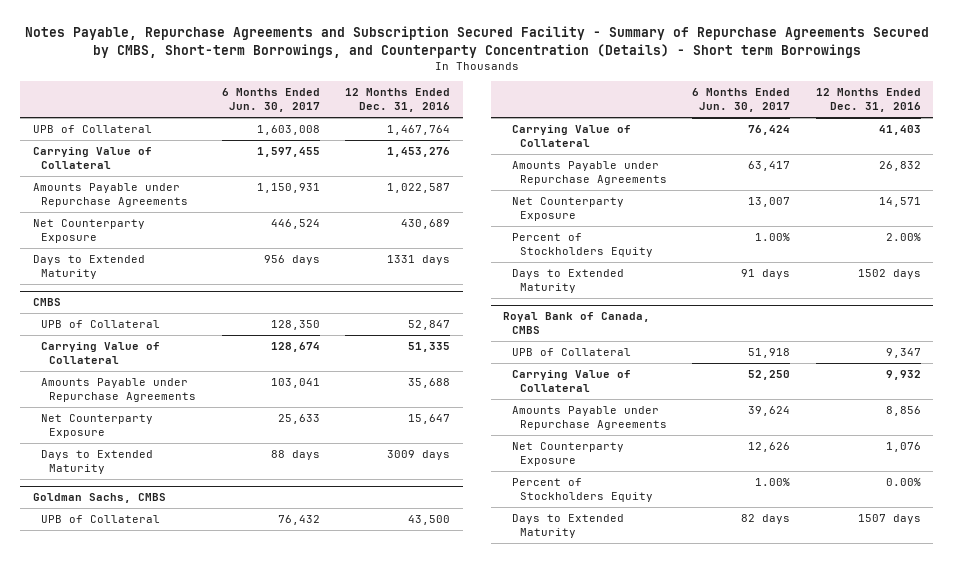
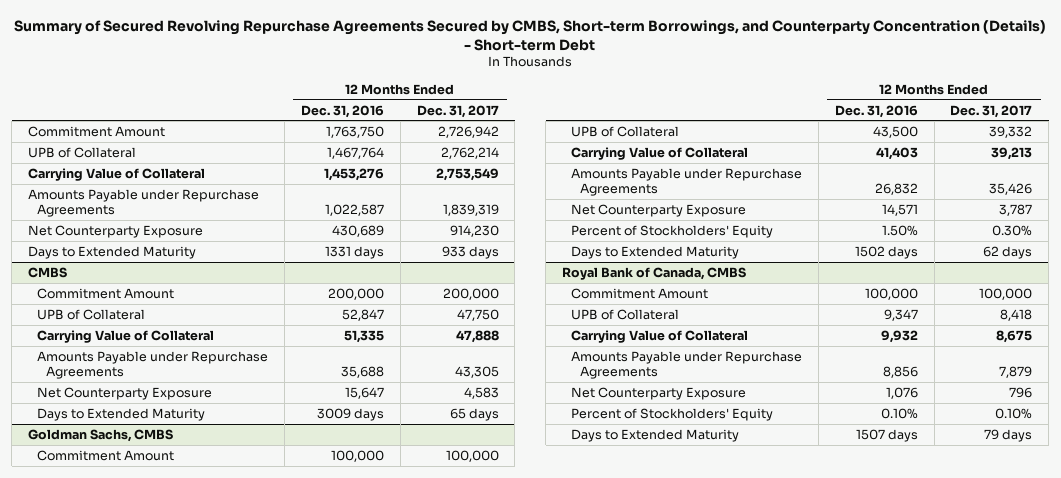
- Notes Payable, Repurchase Agreements and Subscription Secured Facility - Summary of Repurchase Agreements Secured by CMBS, Short-term Borrowings, and Counterparty Concentration (Details) - Short term Borrowings
+ Summary of Secured Revolving Repurchase Agreements Secured by CMBS, Short-term Borrowings, and Counterparty Concentration (Details) - Short-term Debt
- | 6 Months Ended Jun. 30, 2017 | 12 Months Ended Dec. 31, 2016
+ | 12 Months Ended Dec. 31, 2016 | 12 Months Ended Dec. 31, 2017
+ Commitment Amount | 1,763,750 | 2,726,942
@ CMBS
+ Commitment Amount | 200,000 | 200,000
@ Goldman Sachs, CMBS
+ Commitment Amount | 100,000 | 100,000
- Percent of Stockholders Equity | 1.00% | 2.00%
+ Percent of Stockholders' Equity | 1.50% | 0.30%
@ Royal Bank of Canada, CMBS
+ Commitment Amount | 100,000 | 100,000
- Percent of Stockholders Equity | 1.00% | 0.00%
+ Percent of Stockholders' Equity | 0.10% | 0.10%

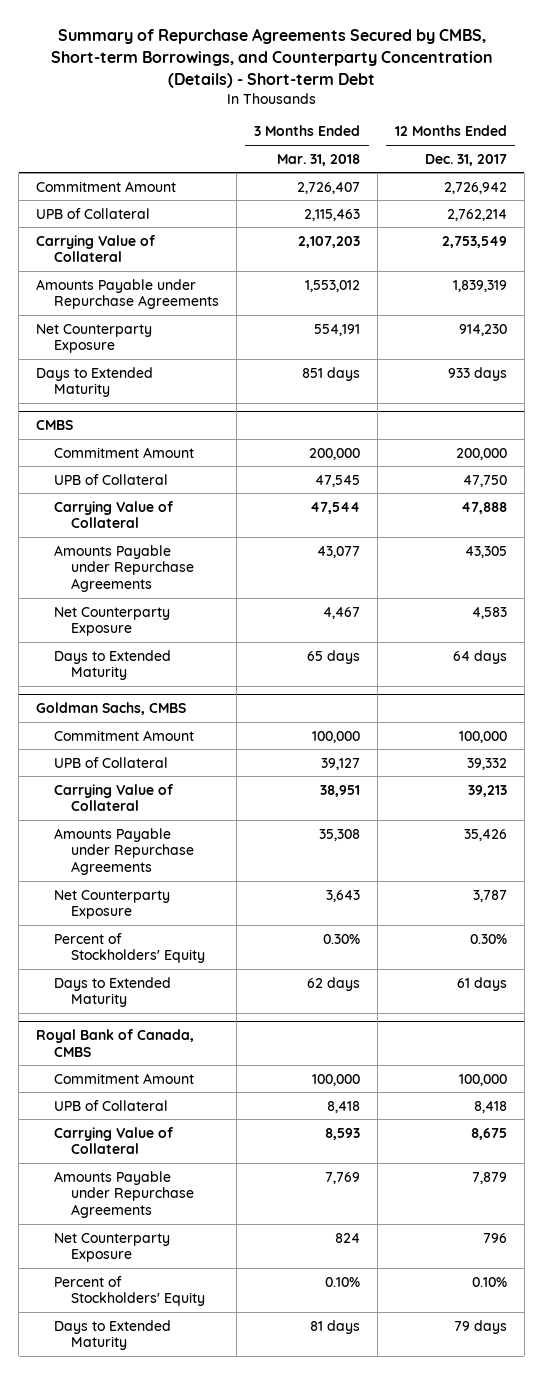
- Summary of Secured Revolving Repurchase Agreements Secured by CMBS, Short-term Borrowings, and Counterparty Concentration (Details) - Short-term Debt
+ Summary of Repurchase Agreements Secured by CMBS, Short-term Borrowings, and Counterparty Concentration (Details) - Short-term Debt
- | 12 Months Ended Dec. 31, 2016 | 12 Months Ended Dec. 31, 2017
+ | 3 Months Ended Mar. 31, 2018 | 12 Months Ended Dec. 31, 2017
@ CMBS
- Days to Extended Maturity | 3009 days | 65 days
+ Days to Extended Maturity | 65 days | 64 days
@ Goldman Sachs, CMBS
- Days to Extended Maturity | 1502 days | 62 days
+ Days to Extended Maturity | 62 days | 61 days

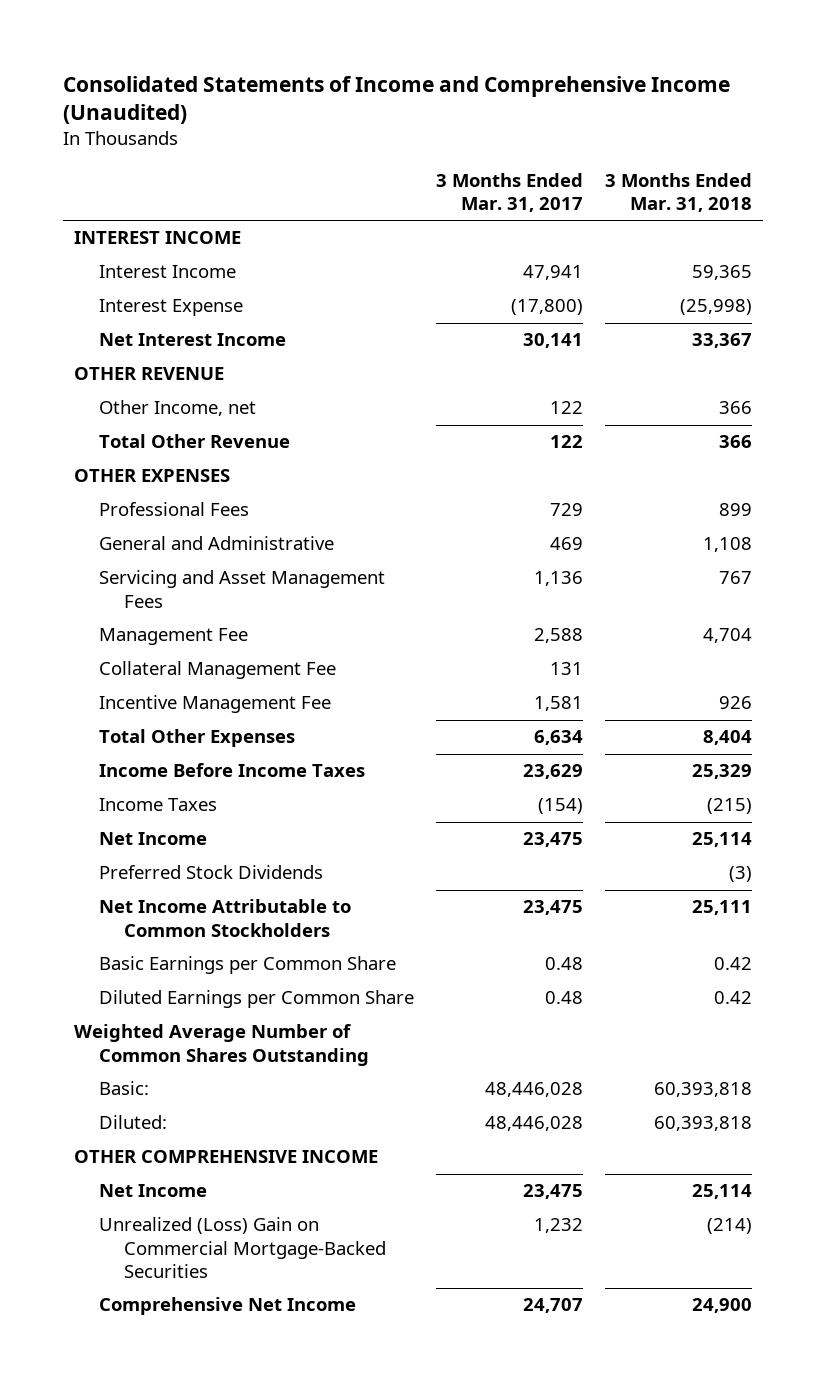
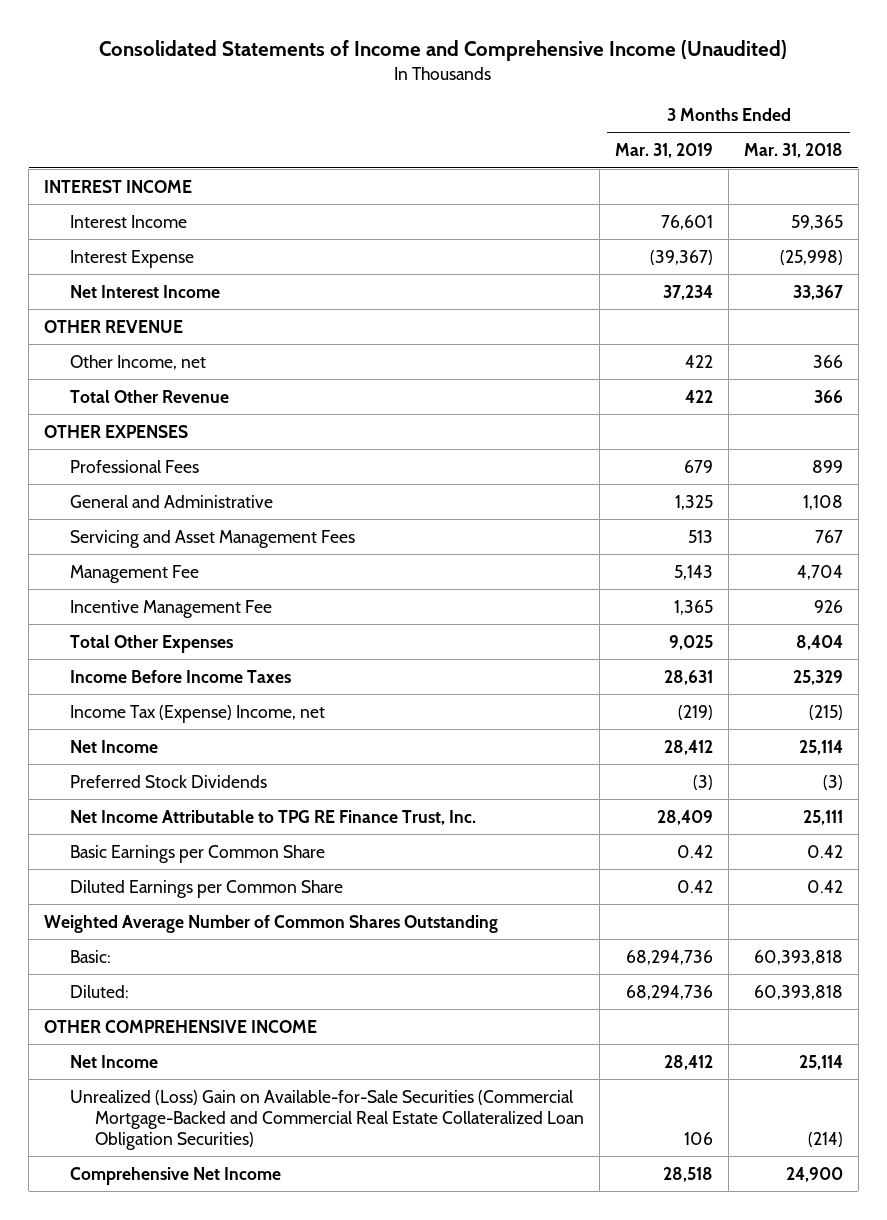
- | 3 Months Ended Mar. 31, 2017 | 3 Months Ended Mar. 31, 2018
+ | 3 Months Ended Mar. 31, 2019 | 3 Months Ended Mar. 31, 2018
- Collateral Management Fee | 131 |
- Income Taxes | (154) | (215)
+ Income Tax (Expense) Income, net | (219) | (215)
- Net Income Attributable to Common Stockholders | 23,475 | 25,111
+ Net Income Attributable to TPG RE Finance Trust, Inc. | 28,409 | 25,111
- Unrealized (Loss) Gain on Commercial Mortgage-Backed Securities | 1,232 | (214)
+ Unrealized (Loss) Gain on Available-for-Sale Securities (Commercial Mortgage-Backed and Commercial Real Estate Collateralized Loan Obligation Securities) | 106 | (214)

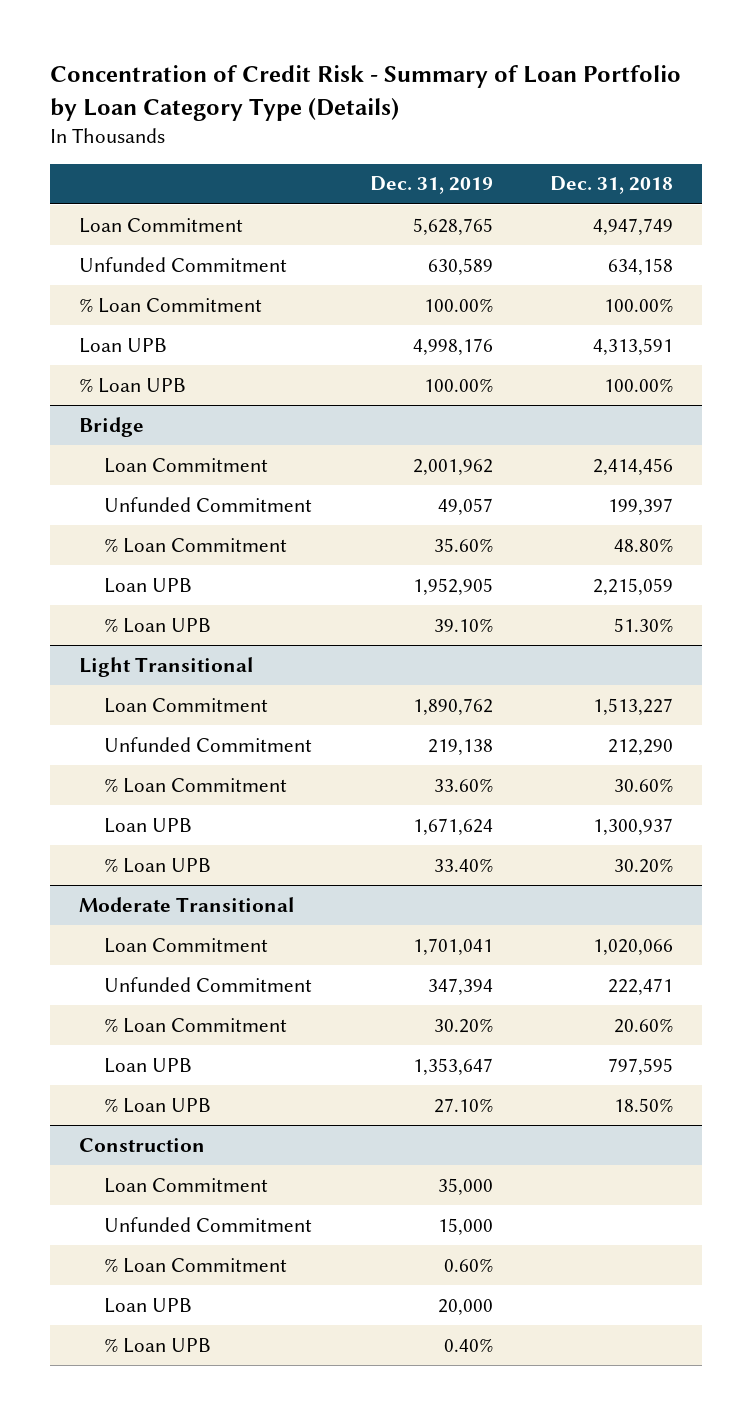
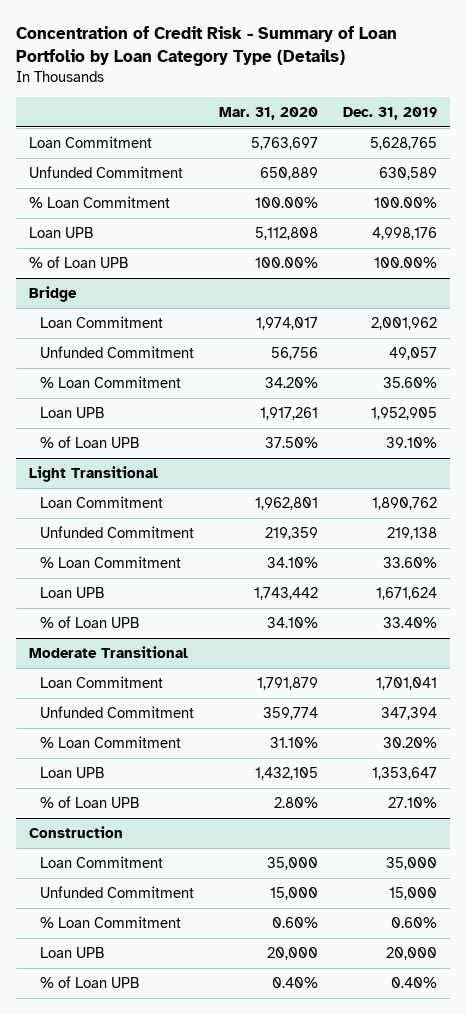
- | Dec. 31, 2019 | Dec. 31, 2018
+ | Mar. 31, 2020 | Dec. 31, 2019
- % Loan UPB | 100.00% | 100.00%
+ % of Loan UPB | 100.00% | 100.00%
@ Bridge
- % Loan UPB | 39.10% | 51.30%
+ % of Loan UPB | 37.50% | 39.10%
@ Light Transitional
- % Loan UPB | 33.40% | 30.20%
+ % of Loan UPB | 34.10% | 33.40%
@ Moderate Transitional
- % Loan UPB | 27.10% | 18.50%
+ % of Loan UPB | 2.80% | 27.10%
@ Construction
- % Loan UPB | 0.40% |
+ % of Loan UPB | 0.40% | 0.40%

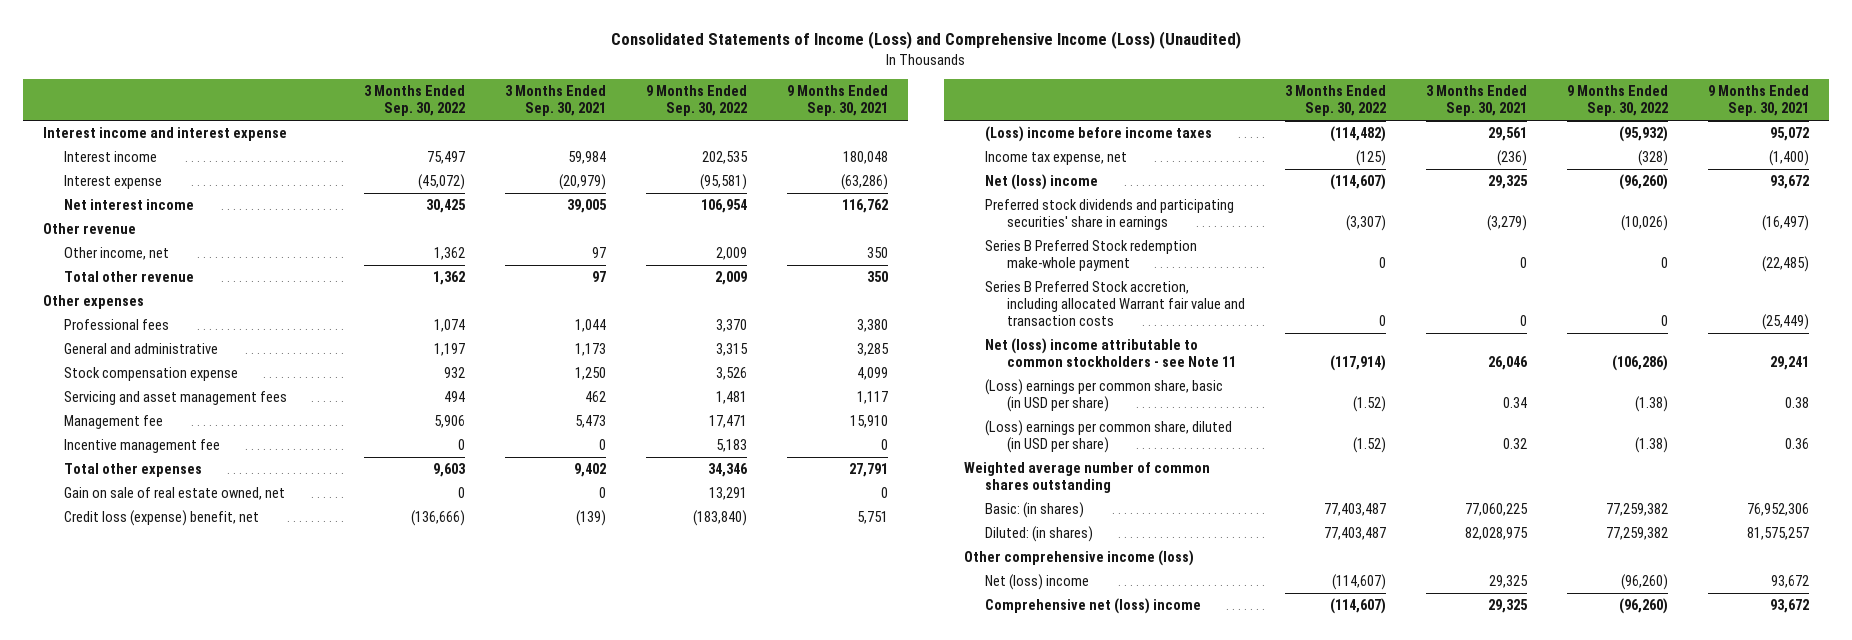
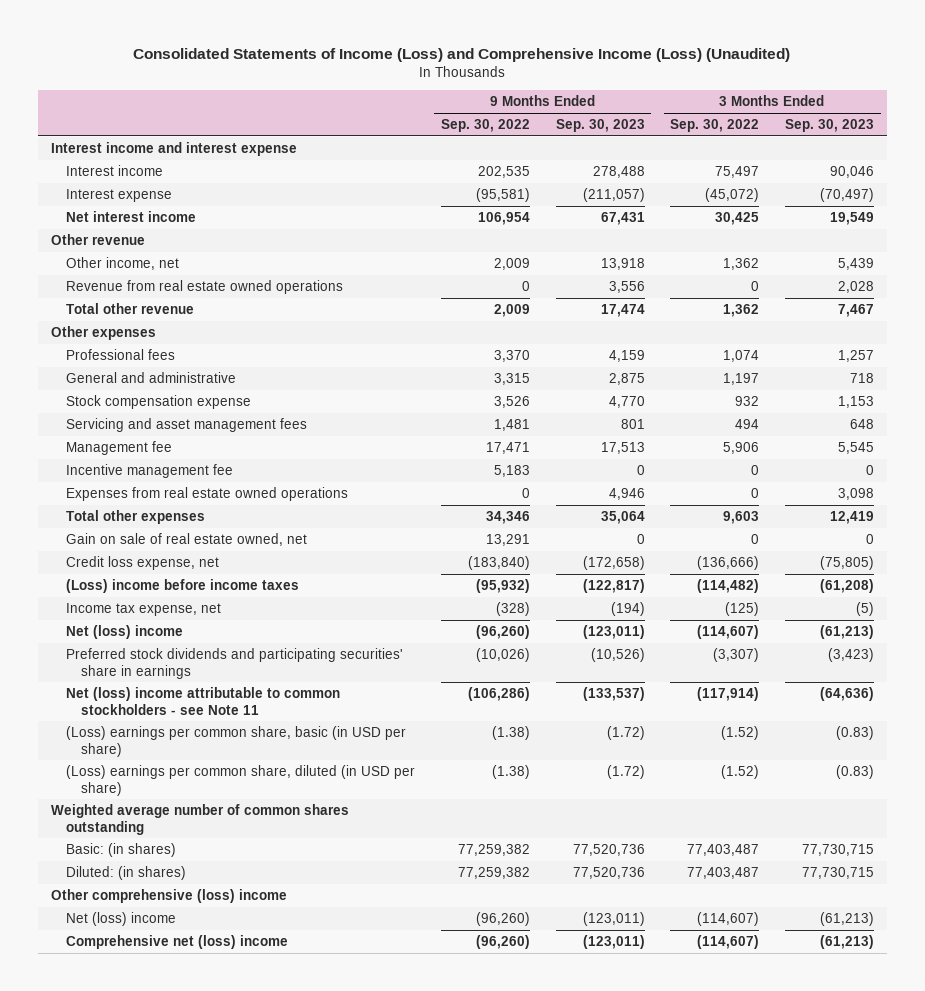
- | 3 Months Ended Sep. 30, 2022 | 3 Months Ended Sep. 30, 2021 | 9 Months Ended Sep. 30, 2022 | 9 Months Ended Sep. 30, 2021
+ | 9 Months Ended Sep. 30, 2022 | 9 Months Ended Sep. 30, 2023 | 3 Months Ended Sep. 30, 2022 | 3 Months Ended Sep. 30, 2023
+ Revenue from real estate owned operations | 0 | 3,556 | 0 | 2,028
+ Expenses from real estate owned operations | 0 | 4,946 | 0 | 3,098
- Credit loss (expense) benefit, net | (136,666) | (139) | (183,840) | 5,751
+ Credit loss expense, net | (183,840) | (172,658) | (136,666) | (75,805)
- Series B Preferred Stock redemption make-whole payment | 0 | 0 | 0 | (22,485)
- Series B Preferred Stock accretion, including allocated Warrant fair value and transaction costs | 0 | 0 | 0 | (25,449)
- Other comprehensive income (loss)
+ Other comprehensive (loss) income

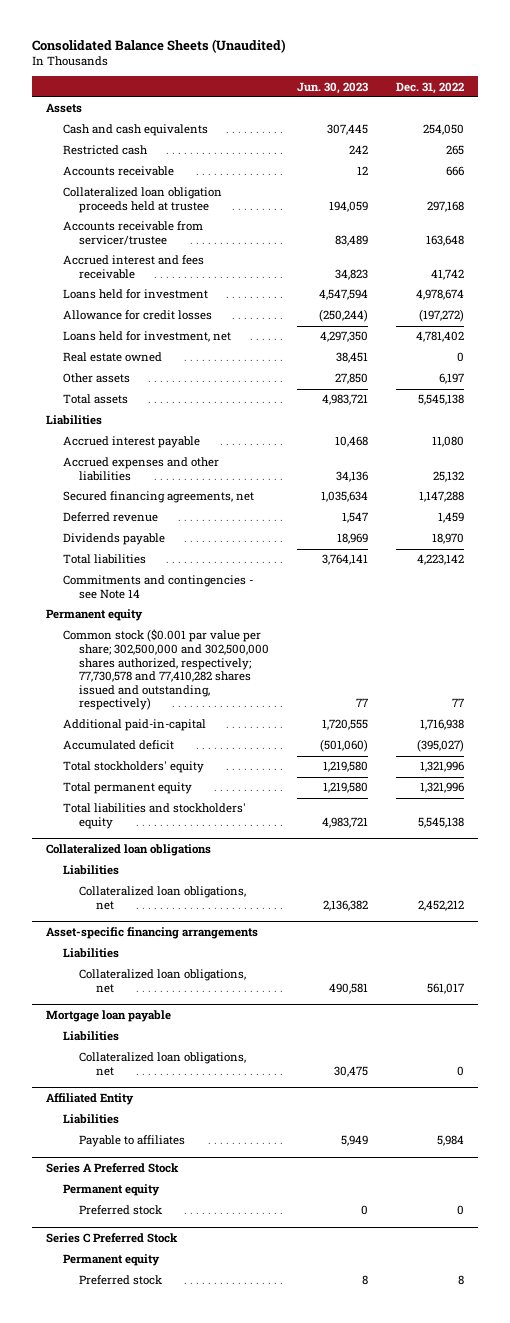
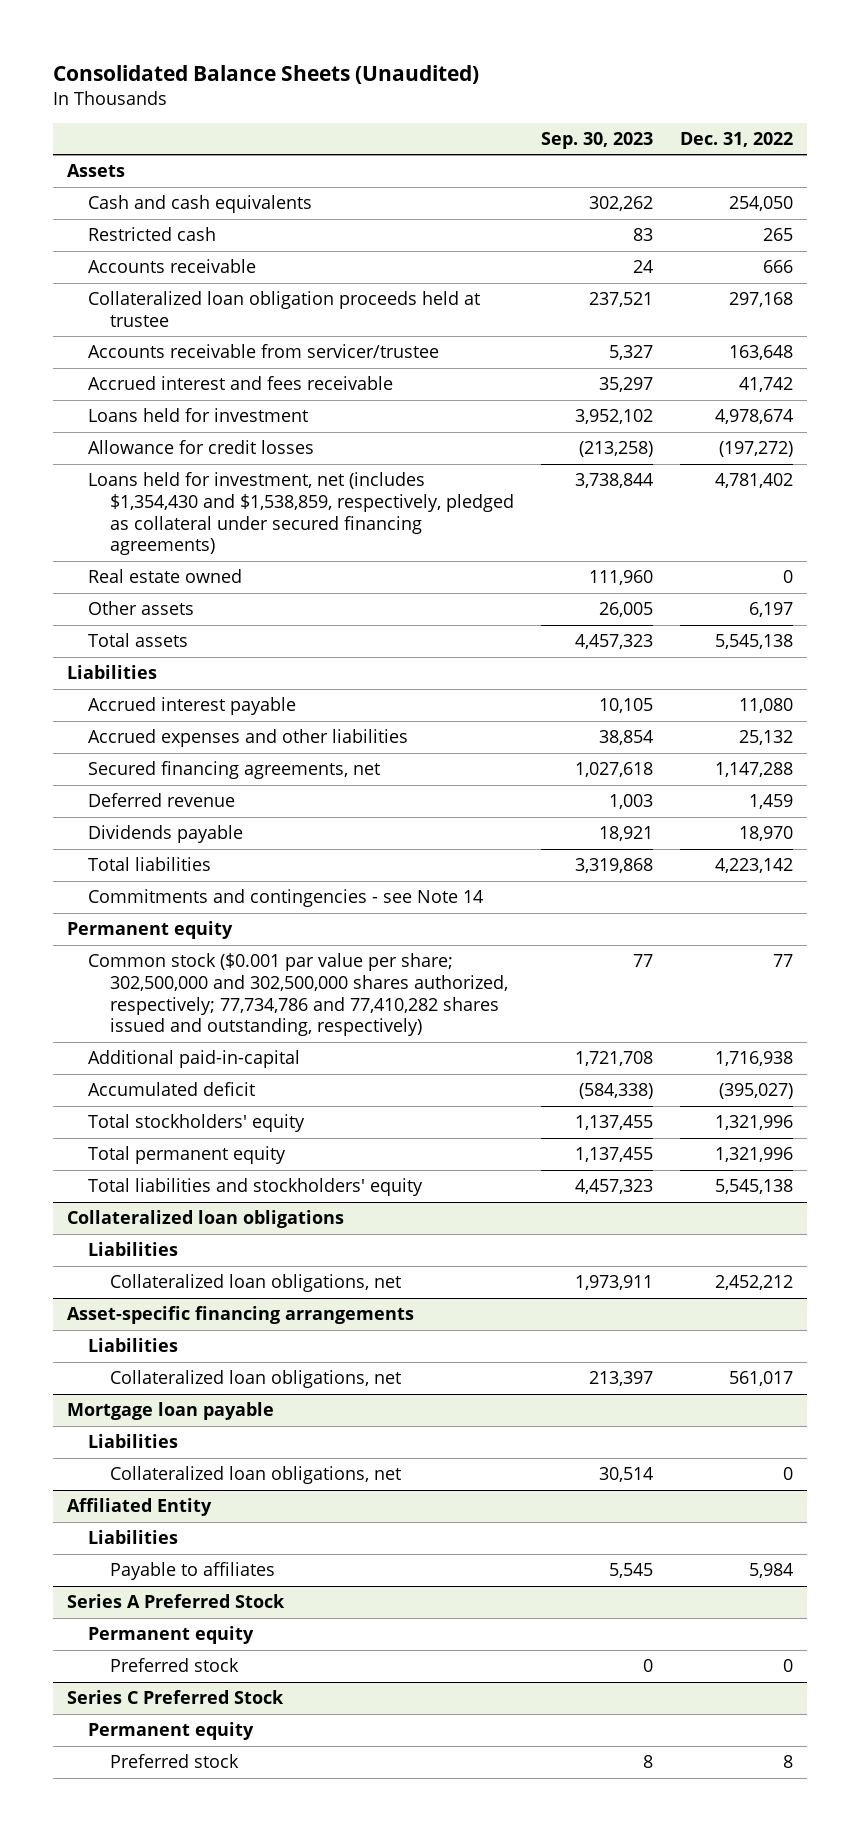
- | Jun. 30, 2023 | Dec. 31, 2022
+ | Sep. 30, 2023 | Dec. 31, 2022
- Loans held for investment, net | 4,297,350 | 4,781,402
+ Loans held for investment, net (includes $1,354,430 and $1,538,859, respectively, pledged as collateral under secured financing agreements) | 3,738,844 | 4,781,402
- Common stock ($0.001 par value per share; 302,500,000 and 302,500,000 shares authorized, respectively; 77,730,578 and 77,410,282 shares issued and outstanding, respectively) | 77 | 77
+ Common stock ($0.001 par value per share; 302,500,000 and 302,500,000 shares authorized, respectively; 77,734,786 and 77,410,282 shares issued and outstanding, respectively) | 77 | 77

